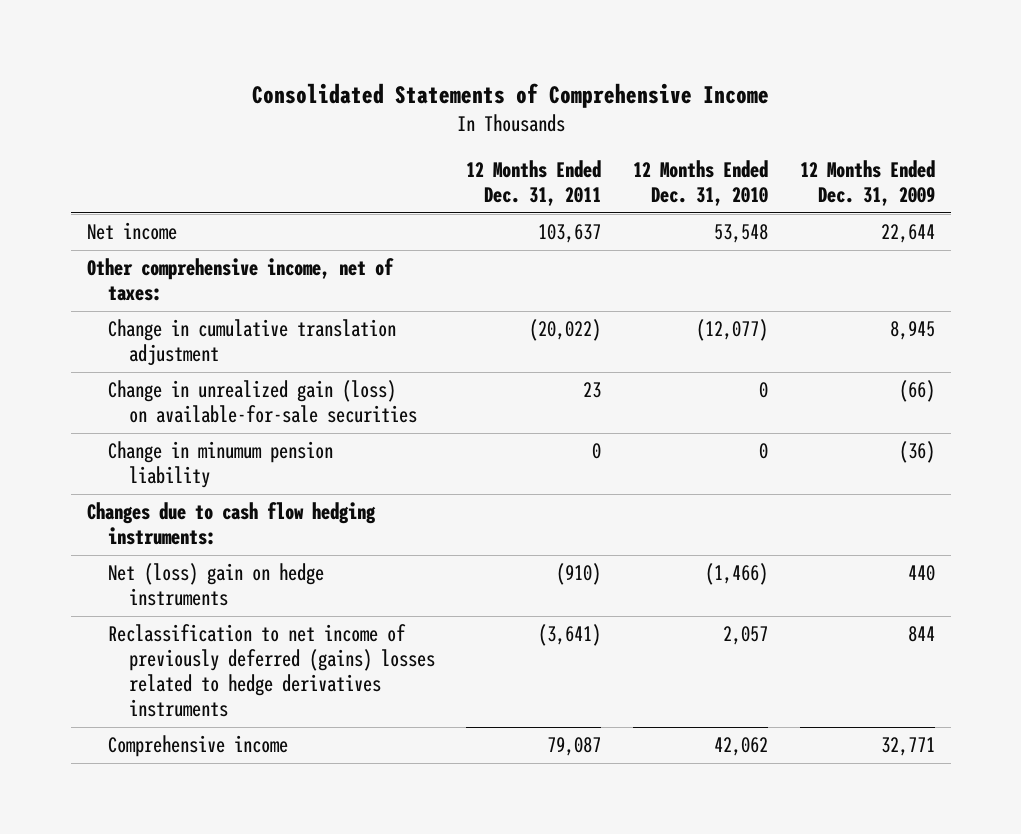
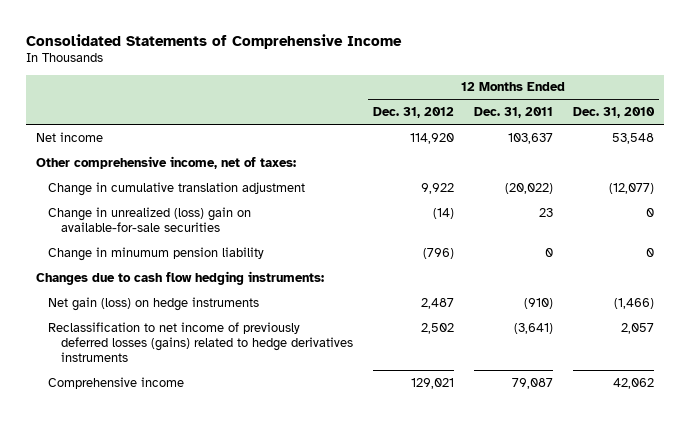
- | 12 Months Ended Dec. 31, 2011 | 12 Months Ended Dec. 31, 2010 | 12 Months Ended Dec. 31, 2009
+ | 12 Months Ended Dec. 31, 2012 | 12 Months Ended Dec. 31, 2011 | 12 Months Ended Dec. 31, 2010
- Change in unrealized gain (loss) on available-for-sale securities | 23 | 0 | (66)
+ Change in unrealized (loss) gain on available-for-sale securities | (14) | 23 | 0
- Net (loss) gain on hedge instruments | (910) | (1,466) | 440
- Reclassification to net income of previously deferred (gains) losses related to hedge derivatives instruments | (3,641) | 2,057 | 844
+ Net gain (loss) on hedge instruments | 2,487 | (910) | (1,466)
+ Reclassification to net income of previously deferred losses (gains) related to hedge derivatives instruments | 2,502 | (3,641) | 2,057

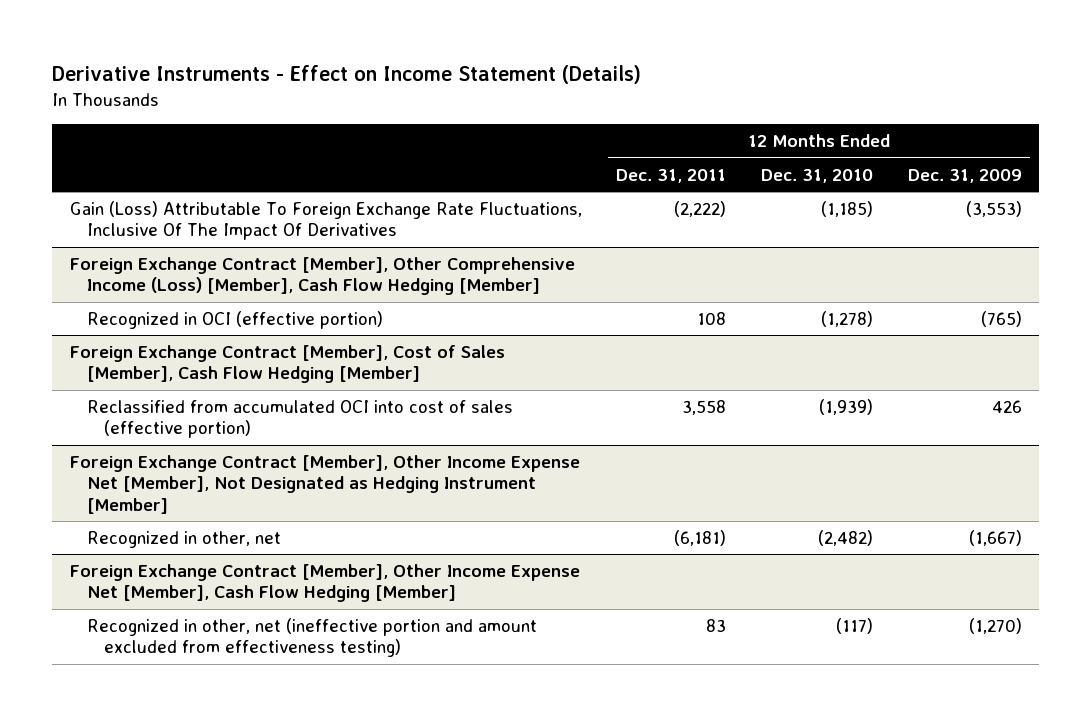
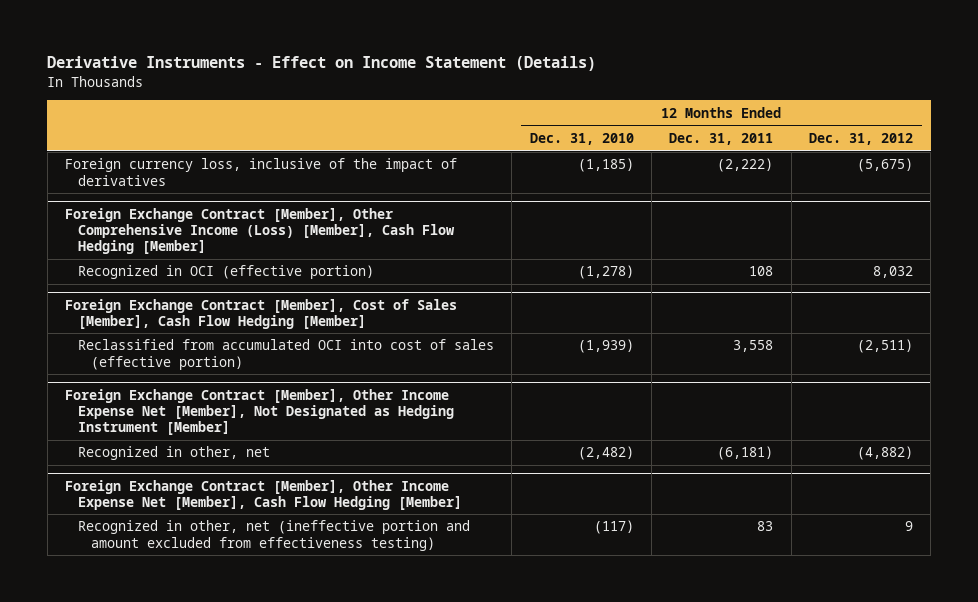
- | 12 Months Ended Dec. 31, 2011 | 12 Months Ended Dec. 31, 2010 | 12 Months Ended Dec. 31, 2009
+ | 12 Months Ended Dec. 31, 2010 | 12 Months Ended Dec. 31, 2011 | 12 Months Ended Dec. 31, 2012
- Gain (Loss) Attributable To Foreign Exchange Rate Fluctuations, Inclusive Of The Impact Of Derivatives | (2,222) | (1,185) | (3,553)
+ Foreign currency loss, inclusive of the impact of derivatives | (1,185) | (2,222) | (5,675)

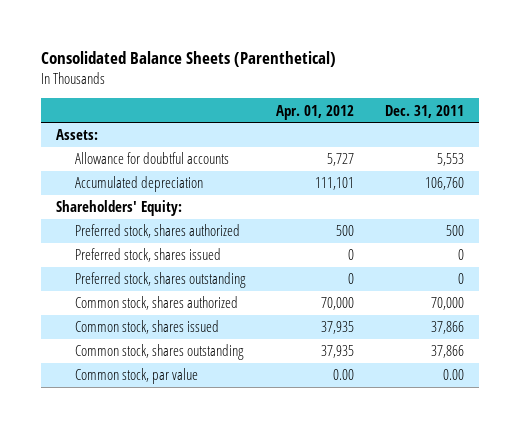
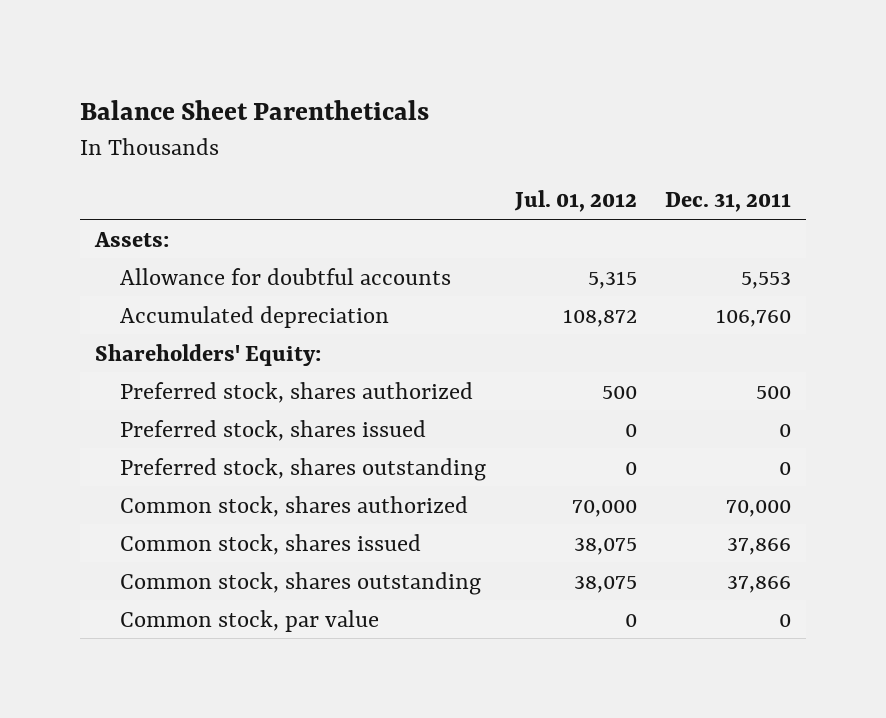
- Consolidated Balance Sheets (Parenthetical)
+ Balance Sheet Parentheticals
- | Apr. 01, 2012 | Dec. 31, 2011
+ | Jul. 01, 2012 | Dec. 31, 2011
- Common stock, par value | 0.00 | 0.00
+ Common stock, par value | 0 | 0

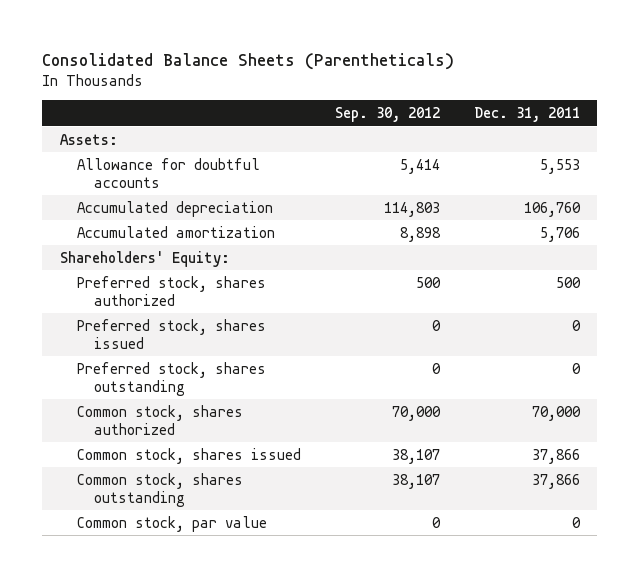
- Balance Sheet Parentheticals
+ Consolidated Balance Sheets (Parentheticals)
- | Jul. 01, 2012 | Dec. 31, 2011
+ | Sep. 30, 2012 | Dec. 31, 2011
+ Accumulated amortization | 8,898 | 5,706

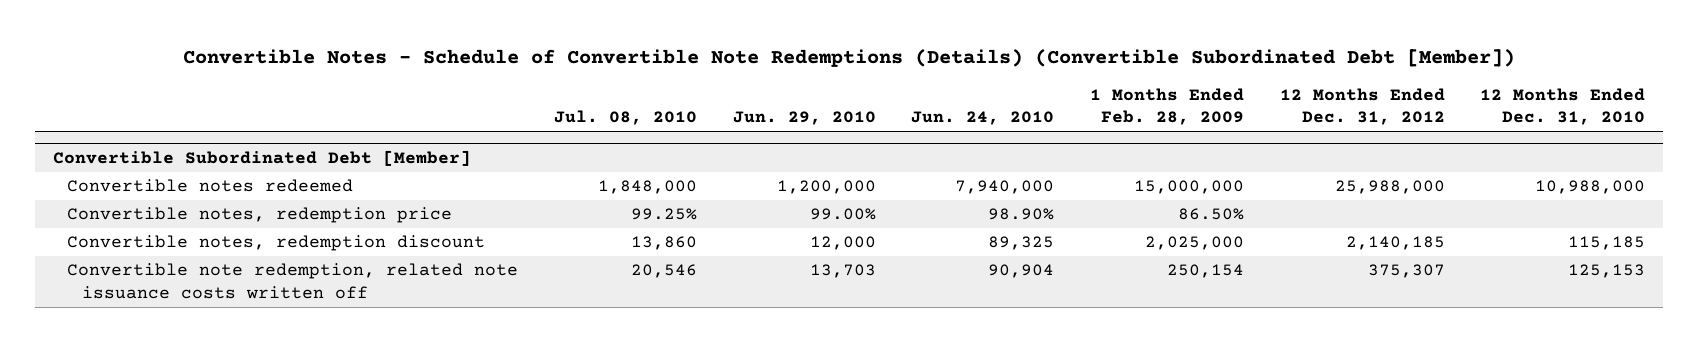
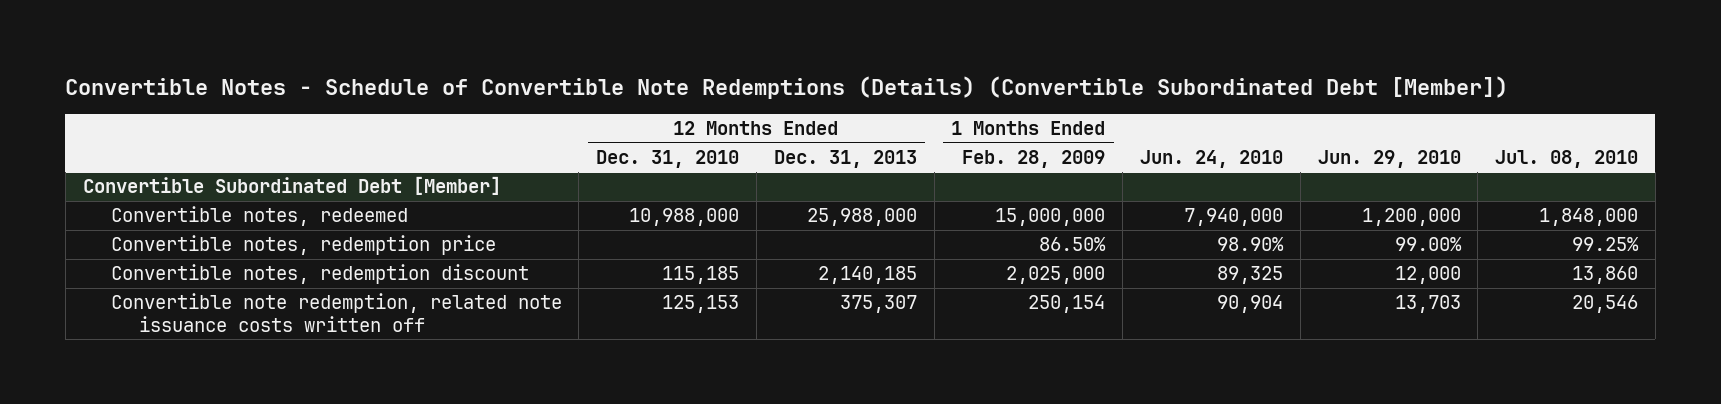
- | Jul. 08, 2010 | Jun. 29, 2010 | Jun. 24, 2010 | 1 Months Ended Feb. 28, 2009 | 12 Months Ended Dec. 31, 2012 | 12 Months Ended Dec. 31, 2010
+ | 12 Months Ended Dec. 31, 2010 | 12 Months Ended Dec. 31, 2013 | 1 Months Ended Feb. 28, 2009 | Jun. 24, 2010 | Jun. 29, 2010 | Jul. 08, 2010
@ Convertible Subordinated Debt [Member]
- Convertible notes redeemed | 1,848,000 | 1,200,000 | 7,940,000 | 15,000,000 | 25,988,000 | 10,988,000
+ Convertible notes, redeemed | 10,988,000 | 25,988,000 | 15,000,000 | 7,940,000 | 1,200,000 | 1,848,000

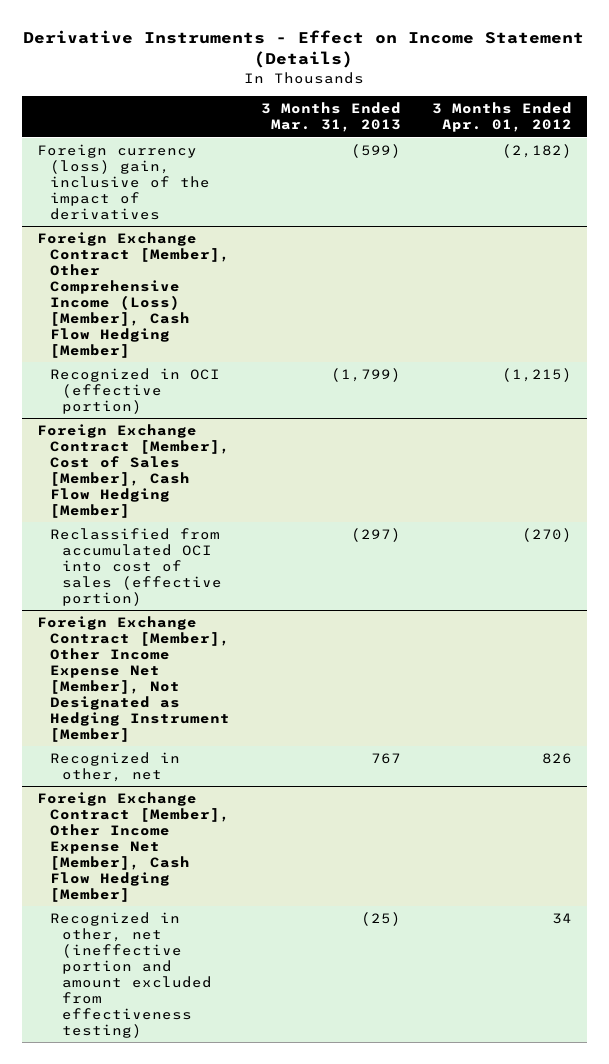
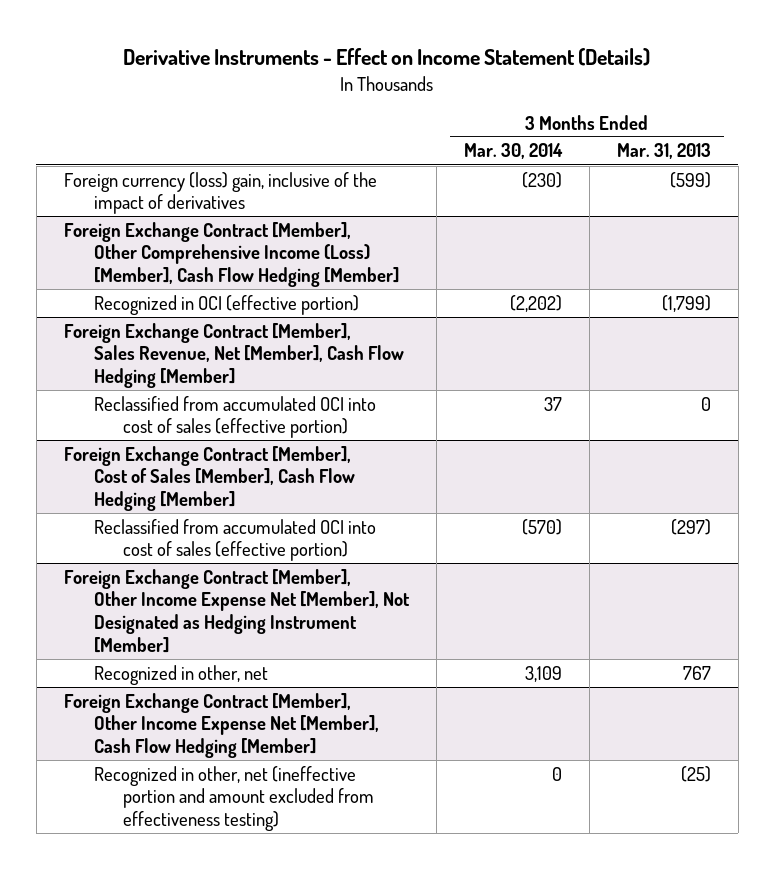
- | 3 Months Ended Mar. 31, 2013 | 3 Months Ended Apr. 01, 2012
+ | 3 Months Ended Mar. 30, 2014 | 3 Months Ended Mar. 31, 2013
+ Foreign Exchange Contract [Member], Sales Revenue, Net [Member], Cash Flow Hedging [Member]
+ Reclassified from accumulated OCI into cost of sales (effective portion) | 37 | 0

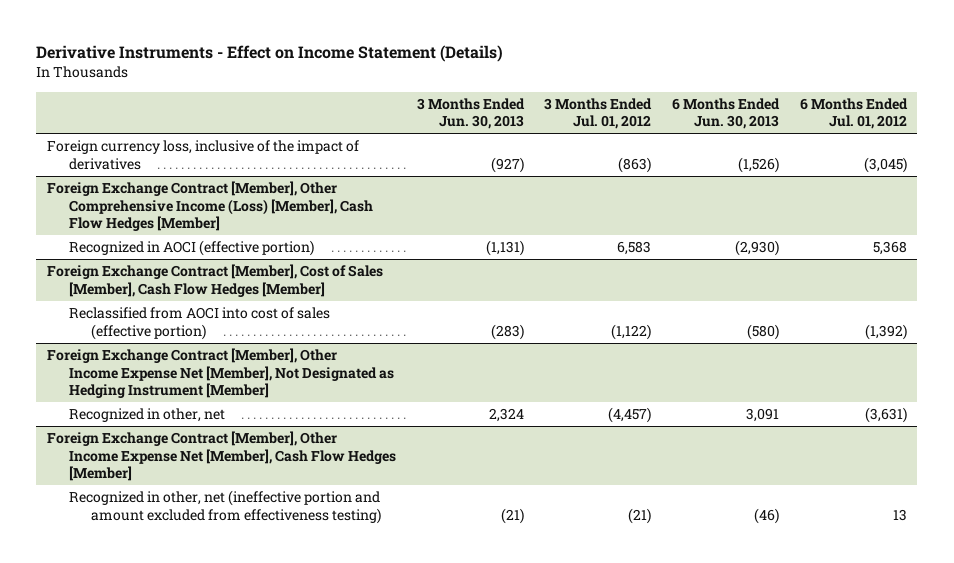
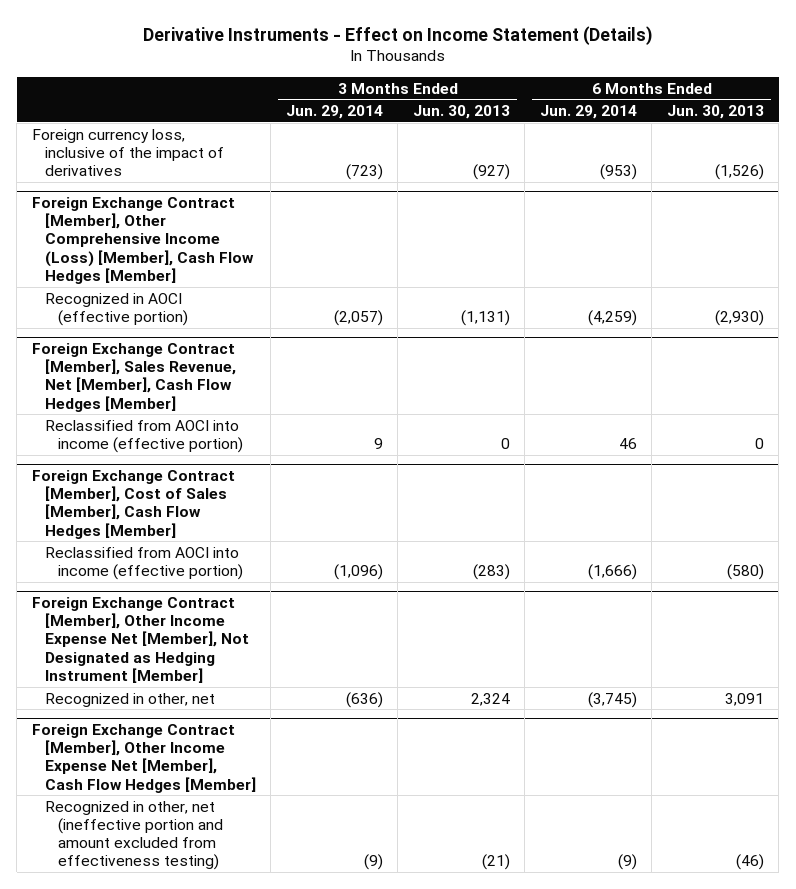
- | 3 Months Ended Jun. 30, 2013 | 3 Months Ended Jul. 01, 2012 | 6 Months Ended Jun. 30, 2013 | 6 Months Ended Jul. 01, 2012
+ | 3 Months Ended Jun. 29, 2014 | 3 Months Ended Jun. 30, 2013 | 6 Months Ended Jun. 29, 2014 | 6 Months Ended Jun. 30, 2013
+ Foreign Exchange Contract [Member], Sales Revenue, Net [Member], Cash Flow Hedges [Member]
+ Reclassified from AOCI into income (effective portion) | 9 | 0 | 46 | 0
@ Foreign Exchange Contract [Member], Cost of Sales [Member], Cash Flow Hedges [Member]
- Reclassified from AOCI into cost of sales (effective portion) | (283) | (1,122) | (580) | (1,392)
+ Reclassified from AOCI into income (effective portion) | (1,096) | (283) | (1,666) | (580)

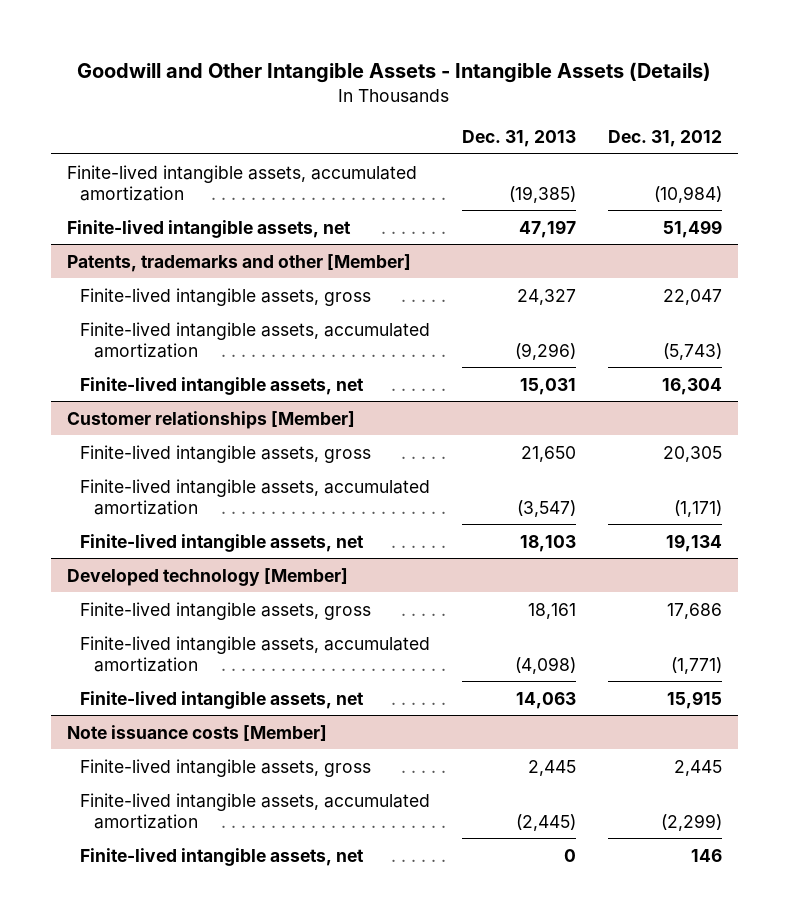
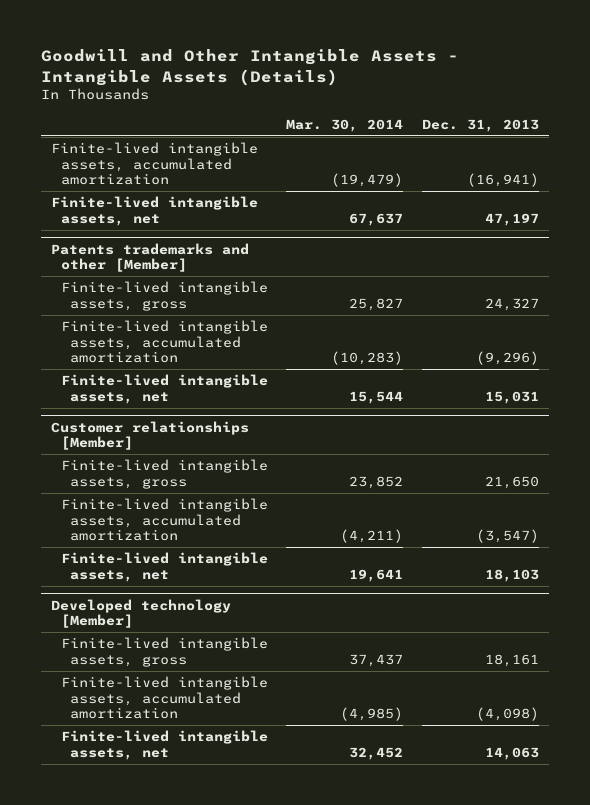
- | Dec. 31, 2013 | Dec. 31, 2012
+ | Mar. 30, 2014 | Dec. 31, 2013
- Finite-lived intangible assets, accumulated amortization | (19,385) | (10,984)
+ Finite-lived intangible assets, accumulated amortization | (19,479) | (16,941)
- Patents, trademarks and other [Member]
+ Patents trademarks and other [Member]
- Note issuance costs [Member]
- Finite-lived intangible assets, gross | 2,445 | 2,445
- Finite-lived intangible assets, accumulated amortization | (2,445) | (2,299)
- Finite-lived intangible assets, net | 0 | 146

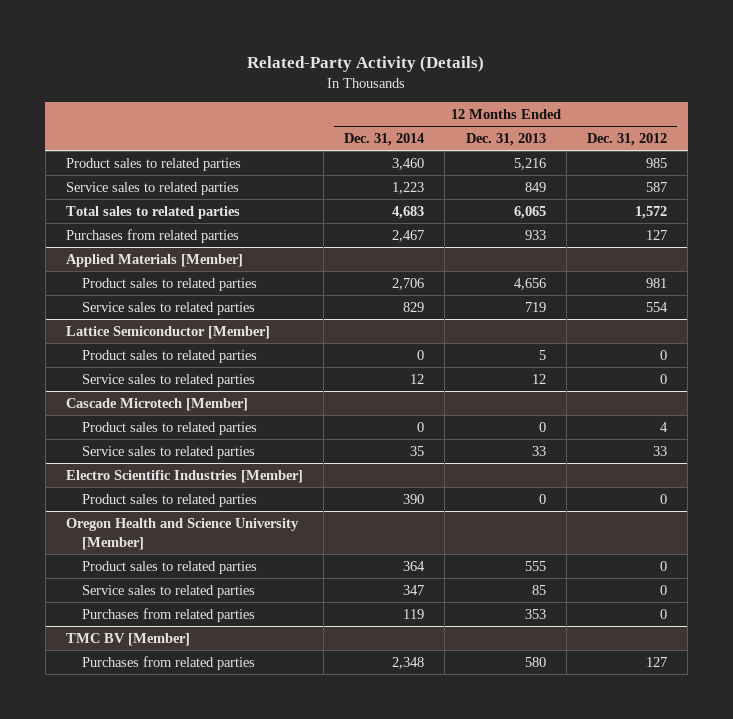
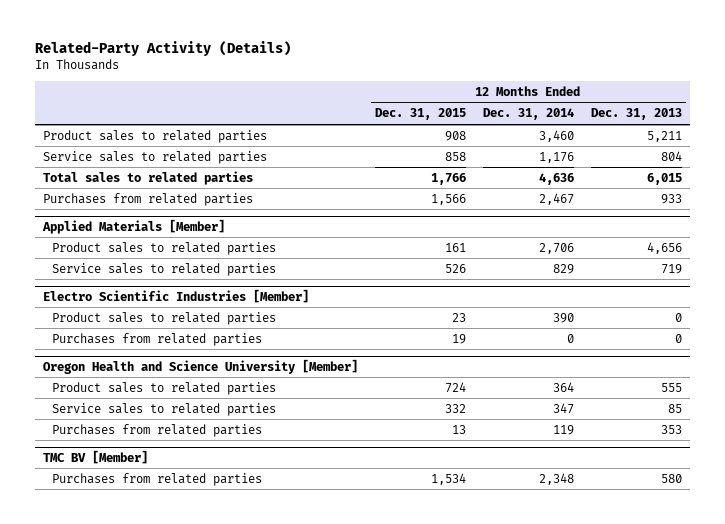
- | 12 Months Ended Dec. 31, 2014 | 12 Months Ended Dec. 31, 2013 | 12 Months Ended Dec. 31, 2012
+ | 12 Months Ended Dec. 31, 2015 | 12 Months Ended Dec. 31, 2014 | 12 Months Ended Dec. 31, 2013
- Product sales to related parties | 3,460 | 5,216 | 985
- Service sales to related parties | 1,223 | 849 | 587
- Total sales to related parties | 4,683 | 6,065 | 1,572
+ Product sales to related parties | 908 | 3,460 | 5,211
+ Service sales to related parties | 858 | 1,176 | 804
+ Total sales to related parties | 1,766 | 4,636 | 6,015
- Lattice Semiconductor [Member]
- Product sales to related parties | 0 | 5 | 0
- Service sales to related parties | 12 | 12 | 0
- Cascade Microtech [Member]
- Product sales to related parties | 0 | 0 | 4
- Service sales to related parties | 35 | 33 | 33
@ Electro Scientific Industries [Member]
+ Purchases from related parties | 19 | 0 | 0

